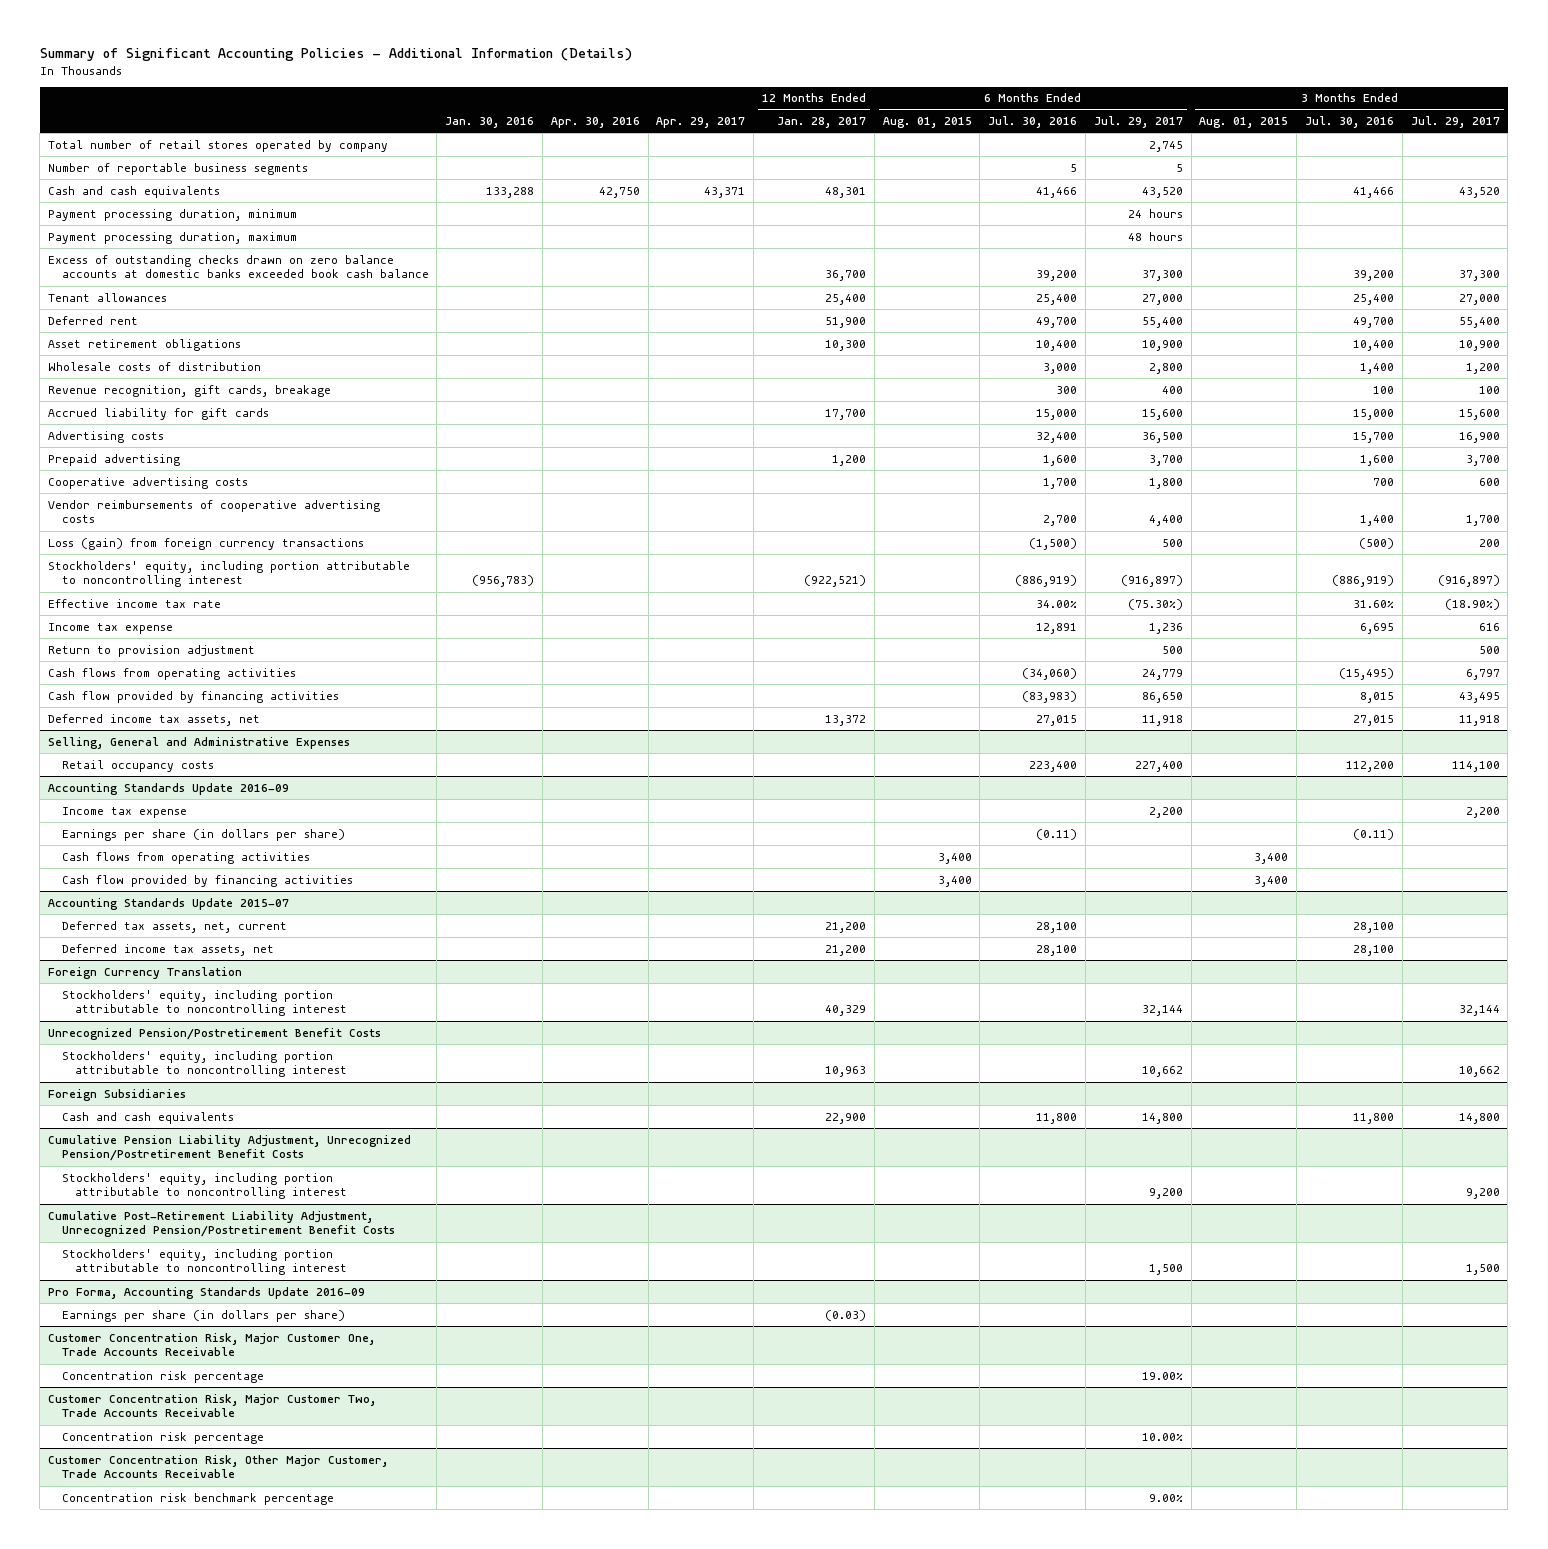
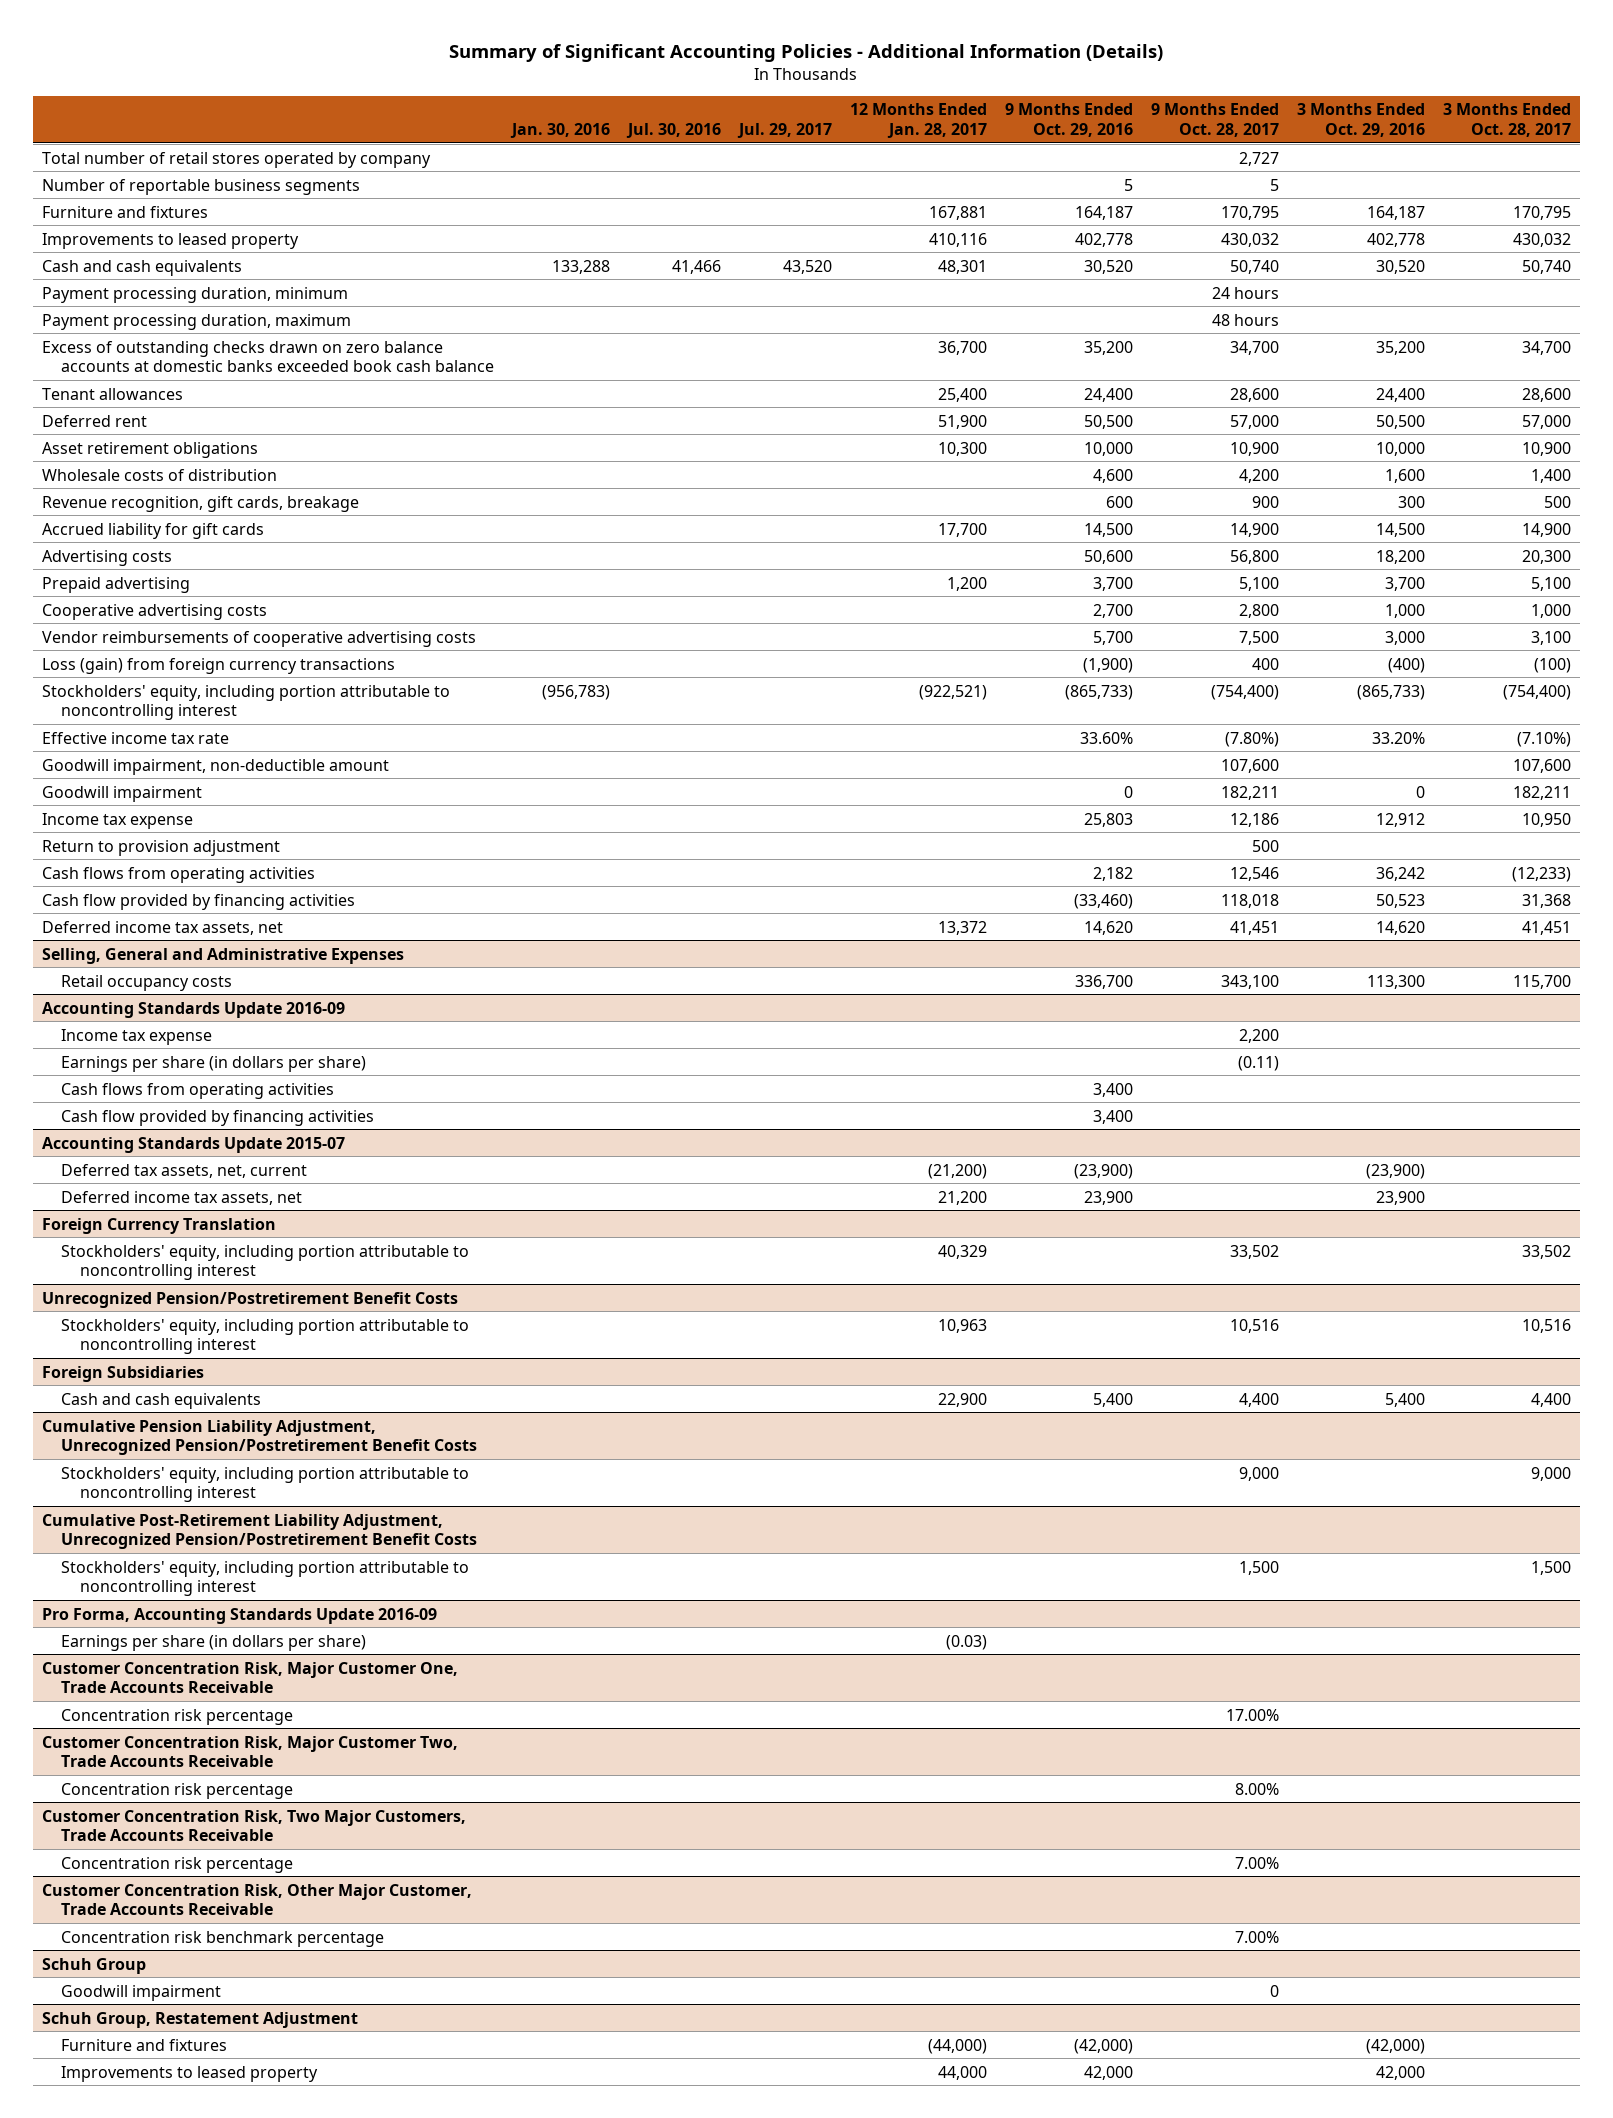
- | Jan. 30, 2016 | Apr. 30, 2016 | Apr. 29, 2017 | 12 Months Ended Jan. 28, 2017 | 6 Months Ended Aug. 01, 2015 | 6 Months Ended Jul. 30, 2016 | 6 Months Ended Jul. 29, 2017 | 3 Months Ended Aug. 01, 2015 | 3 Months Ended Jul. 30, 2016 | 3 Months Ended Jul. 29, 2017
+ | Jan. 30, 2016 | Jul. 30, 2016 | Jul. 29, 2017 | 12 Months Ended Jan. 28, 2017 | 9 Months Ended Oct. 29, 2016 | 9 Months Ended Oct. 28, 2017 | 3 Months Ended Oct. 29, 2016 | 3 Months Ended Oct. 28, 2017
+ Furniture and fixtures | | | | 167,881 | 164,187 | 170,795 | 164,187 | 170,795
+ Improvements to leased property | | | | 410,116 | 402,778 | 430,032 | 402,778 | 430,032
+ Goodwill impairment, non-deductible amount | | | | | | 107,600 | | 107,600
+ Goodwill impairment | | | | | 0 | 182,211 | 0 | 182,211
@ Accounting Standards Update 2015-07
- Deferred tax assets, net, current | | | | 21,200 | | 28,100 | | | 28,100 |
+ Deferred tax assets, net, current | | | | (21,200) | (23,900) | | (23,900) |
+ Customer Concentration Risk, Two Major Customers, Trade Accounts Receivable
+ Concentration risk percentage | | | | | | 7.00% | |
+ Schuh Group
+ Goodwill impairment | | | | | | 0 | |
+ Schuh Group, Restatement Adjustment
+ Furniture and fixtures | | | | (44,000) | (42,000) | | (42,000) |
+ Improvements to leased property | | | | 44,000 | 42,000 | | 42,000 |

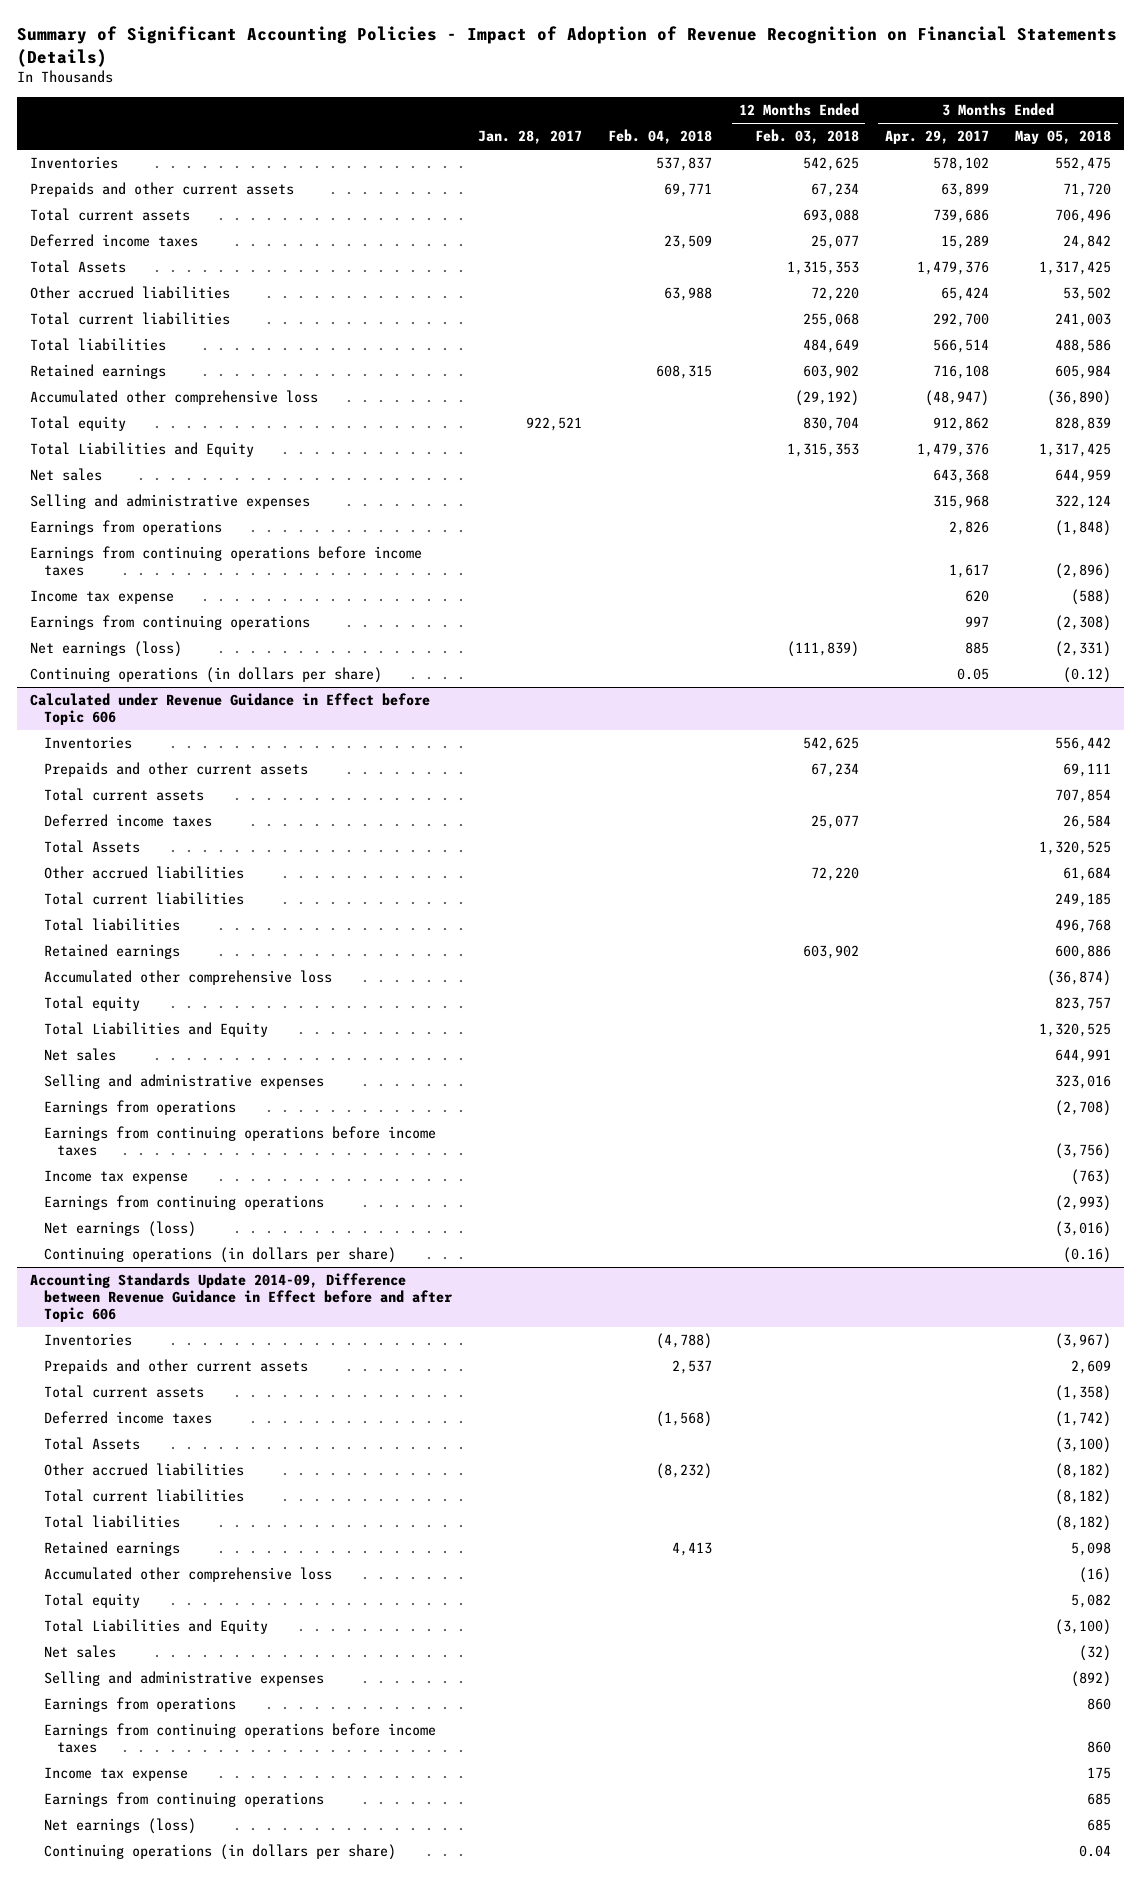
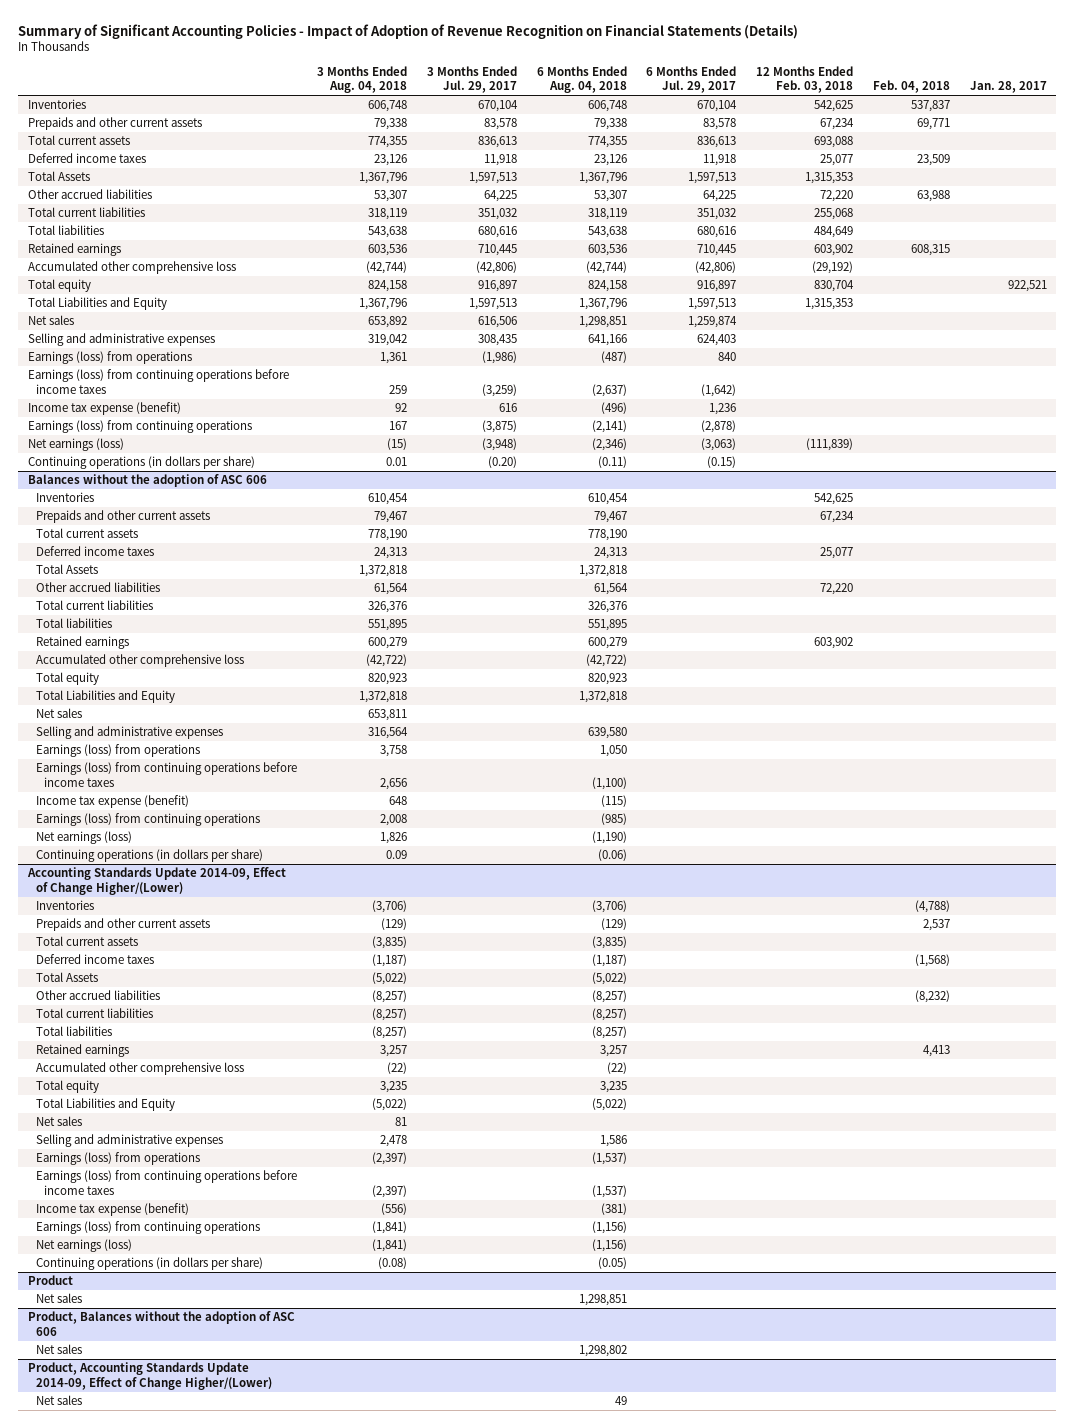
- | Jan. 28, 2017 | Feb. 04, 2018 | 12 Months Ended Feb. 03, 2018 | 3 Months Ended Apr. 29, 2017 | 3 Months Ended May 05, 2018
+ | 3 Months Ended Aug. 04, 2018 | 3 Months Ended Jul. 29, 2017 | 6 Months Ended Aug. 04, 2018 | 6 Months Ended Jul. 29, 2017 | 12 Months Ended Feb. 03, 2018 | Feb. 04, 2018 | Jan. 28, 2017
- Earnings from operations | | | | 2,826 | (1,848)
- Earnings from continuing operations before income taxes | | | | 1,617 | (2,896)
- Income tax expense | | | | 620 | (588)
- Earnings from continuing operations | | | | 997 | (2,308)
+ Earnings (loss) from operations | 1,361 | (1,986) | (487) | 840 | | |
+ Earnings (loss) from continuing operations before income taxes | 259 | (3,259) | (2,637) | (1,642) | | |
+ Income tax expense (benefit) | 92 | 616 | (496) | 1,236 | | |
+ Earnings (loss) from continuing operations | 167 | (3,875) | (2,141) | (2,878) | | |
- Calculated under Revenue Guidance in Effect before Topic 606
+ Balances without the adoption of ASC 606
- Earnings from operations | | | | | (2,708)
- Earnings from continuing operations before income taxes | | | | | (3,756)
- Income tax expense | | | | | (763)
- Earnings from continuing operations | | | | | (2,993)
+ Earnings (loss) from operations | 3,758 | | 1,050 | | | |
+ Earnings (loss) from continuing operations before income taxes | 2,656 | | (1,100) | | | |
+ Income tax expense (benefit) | 648 | | (115) | | | |
+ Earnings (loss) from continuing operations | 2,008 | | (985) | | | |
- Accounting Standards Update 2014-09, Difference between Revenue Guidance in Effect before and after Topic 606
+ Accounting Standards Update 2014-09, Effect of Change Higher/(Lower)
- Earnings from operations | | | | | 860
- Earnings from continuing operations before income taxes | | | | | 860
- Income tax expense | | | | | 175
- Earnings from continuing operations | | | | | 685
+ Earnings (loss) from operations | (2,397) | | (1,537) | | | |
+ Earnings (loss) from continuing operations before income taxes | (2,397) | | (1,537) | | | |
+ Income tax expense (benefit) | (556) | | (381) | | | |
+ Earnings (loss) from continuing operations | (1,841) | | (1,156) | | | |
+ Product
+ Net sales | | | 1,298,851 | | | |
+ Product, Balances without the adoption of ASC 606
+ Net sales | | | 1,298,802 | | | |
+ Product, Accounting Standards Update 2014-09, Effect of Change Higher/(Lower)
+ Net sales | | | 49 | | | |

